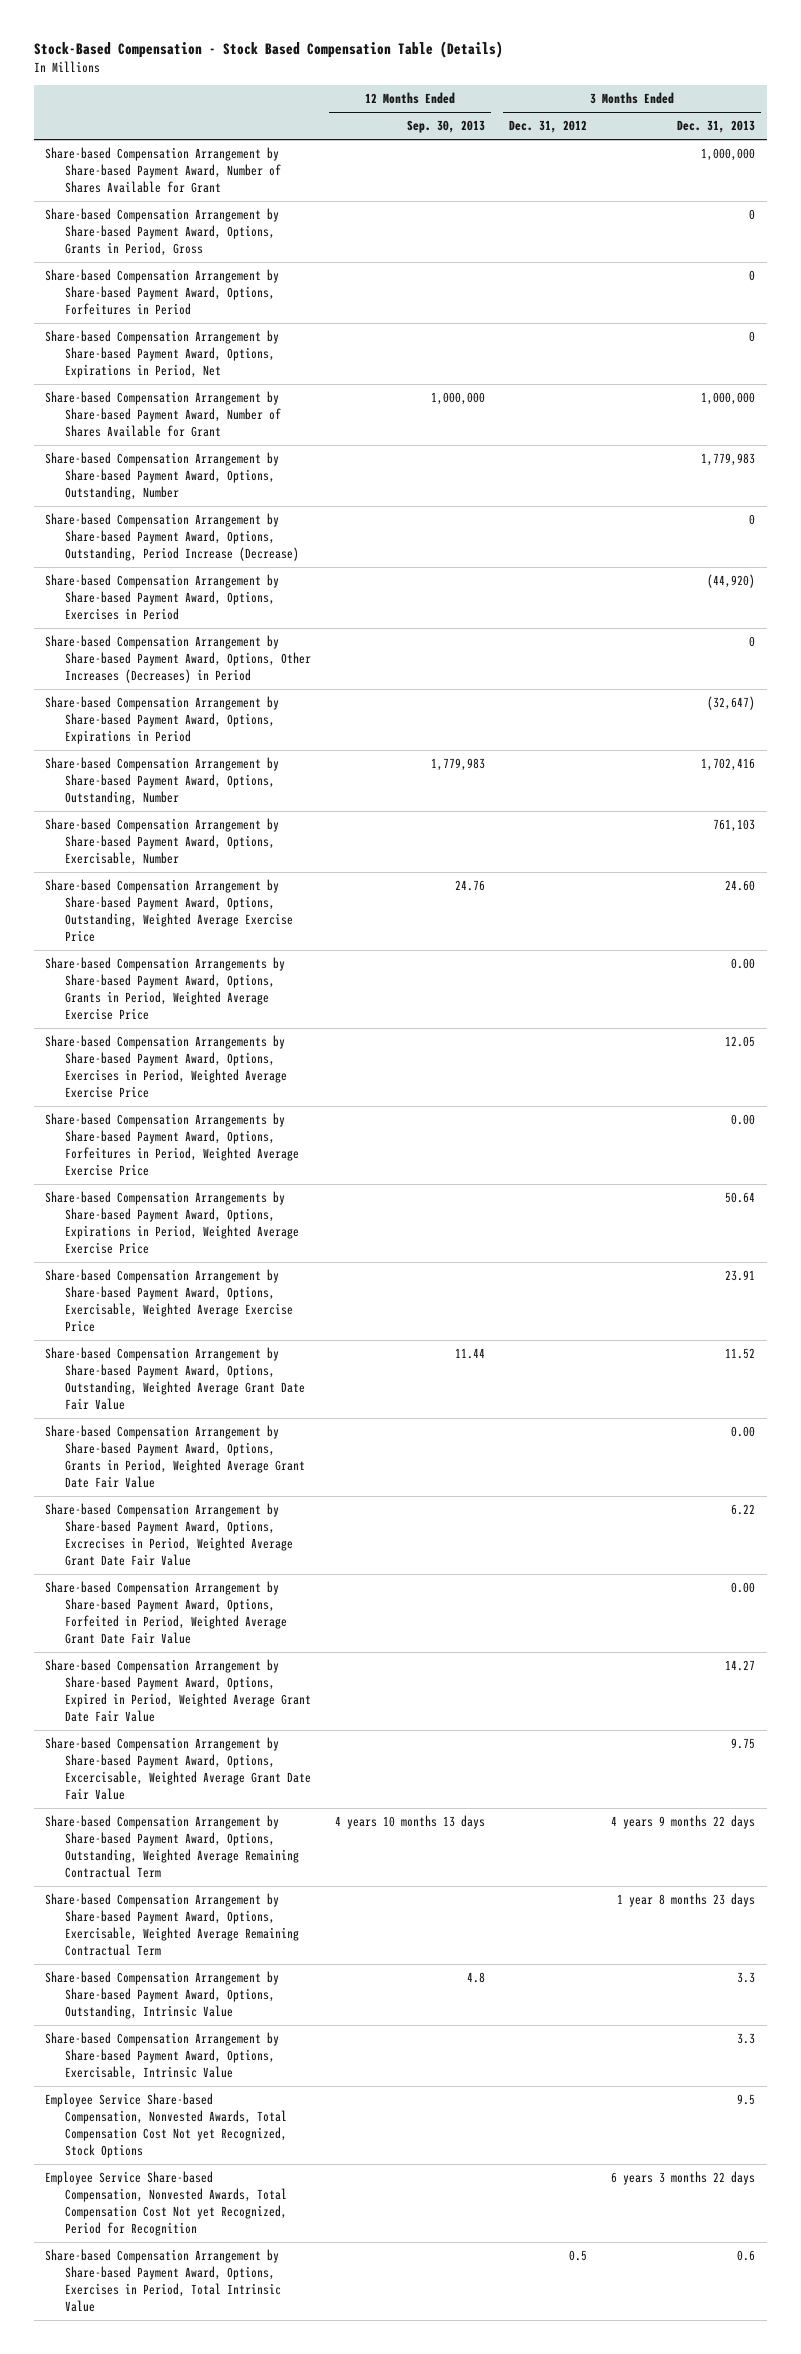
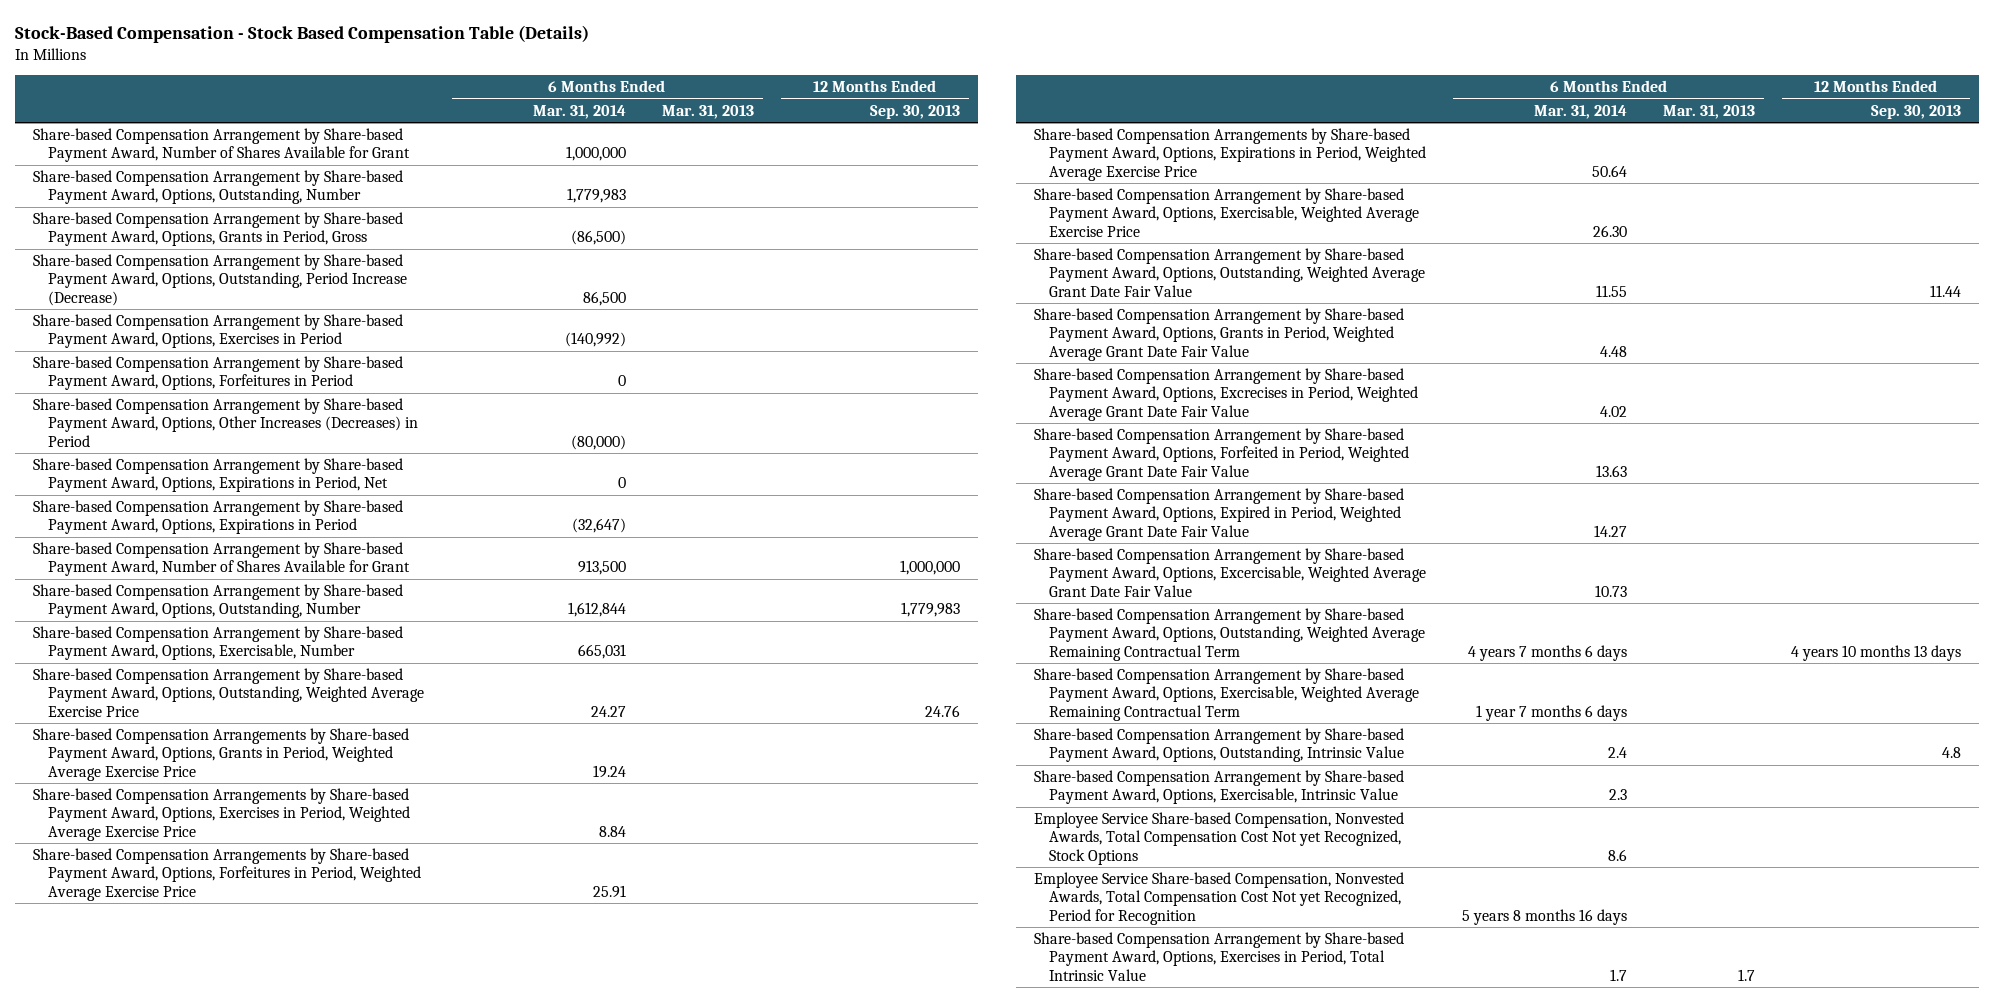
- | 12 Months Ended Sep. 30, 2013 | 3 Months Ended Dec. 31, 2012 | 3 Months Ended Dec. 31, 2013
+ | 6 Months Ended Mar. 31, 2014 | 6 Months Ended Mar. 31, 2013 | 12 Months Ended Sep. 30, 2013
moved down: Share-based Compensation Arrangement by Share-based Payment Award, Options, Grants in Period, Gross | (86,500) | |
moved down: Share-based Compensation Arrangement by Share-based Payment Award, Options, Forfeitures in Period | 0 | |
moved down: Share-based Compensation Arrangement by Share-based Payment Award, Options, Expirations in Period, Net | 0 | |
moved down: Share-based Compensation Arrangement by Share-based Payment Award, Number of Shares Available for Grant | 913,500 | | 1,000,000

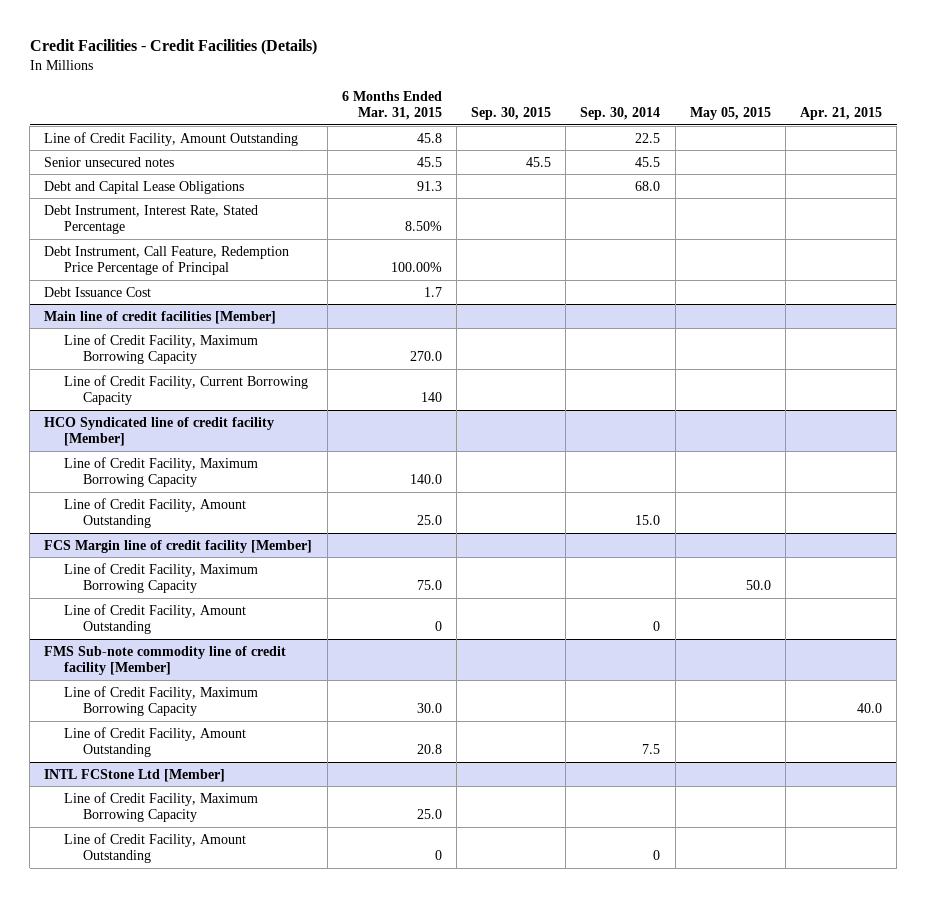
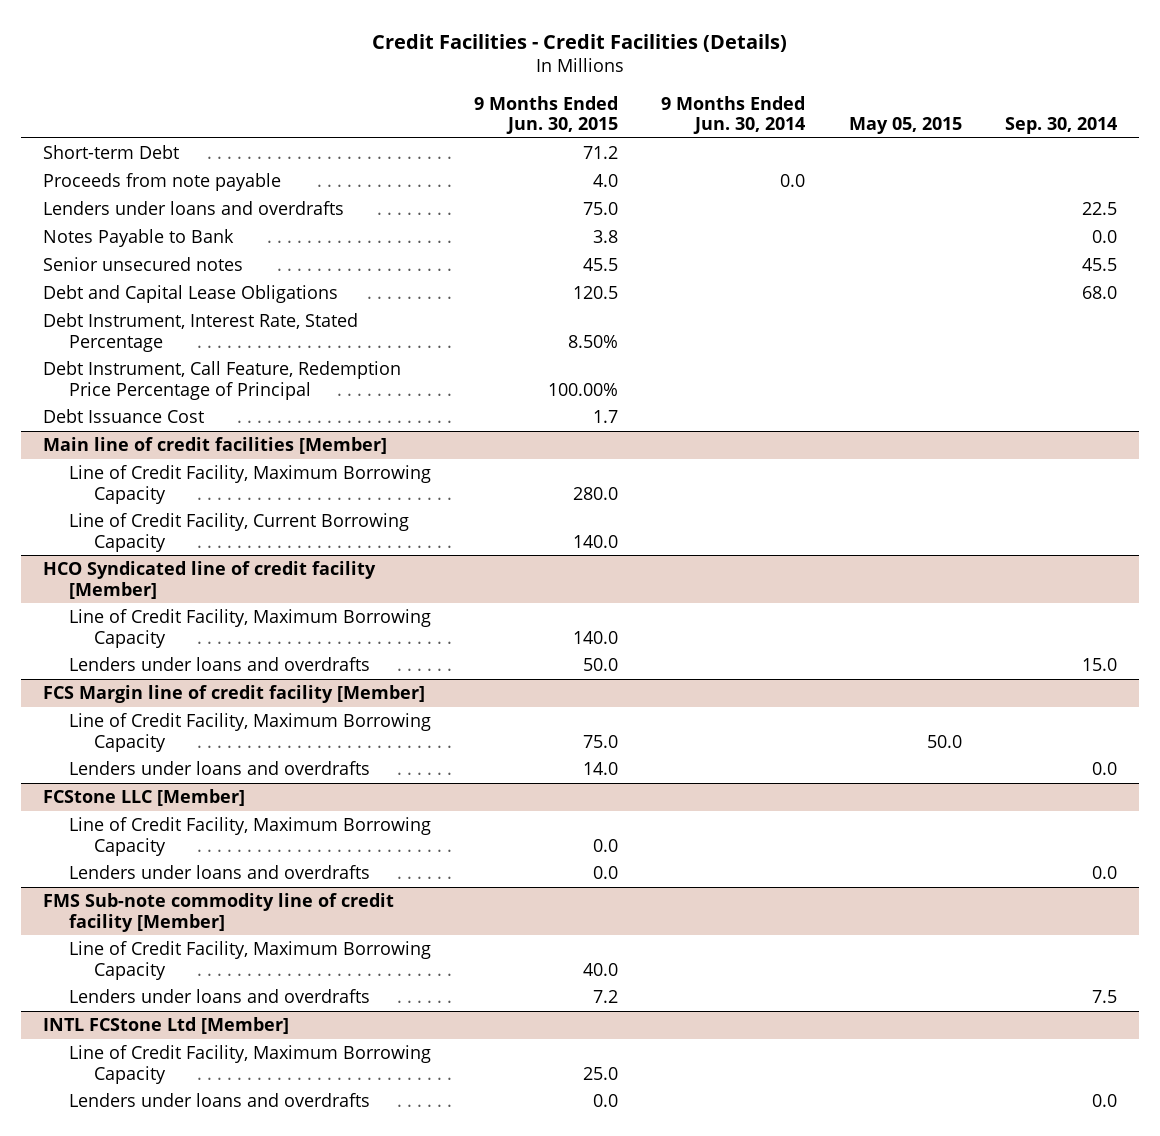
- | 6 Months Ended Mar. 31, 2015 | Sep. 30, 2015 | Sep. 30, 2014 | May 05, 2015 | Apr. 21, 2015
+ | 9 Months Ended Jun. 30, 2015 | 9 Months Ended Jun. 30, 2014 | May 05, 2015 | Sep. 30, 2014
- Line of Credit Facility, Amount Outstanding | 45.8 | | 22.5 | |
+ Short-term Debt | 71.2 | | |
+ Proceeds from note payable | 4.0 | 0.0 | |
+ Lenders under loans and overdrafts | 75.0 | | | 22.5
+ Notes Payable to Bank | 3.8 | | | 0.0
@ HCO Syndicated line of credit facility [Member]
- Line of Credit Facility, Amount Outstanding | 25.0 | | 15.0 | |
+ Lenders under loans and overdrafts | 50.0 | | | 15.0
@ FCS Margin line of credit facility [Member]
- Line of Credit Facility, Amount Outstanding | 0 | | 0 | |
+ Lenders under loans and overdrafts | 14.0 | | | 0.0
+ FCStone LLC [Member]
+ Line of Credit Facility, Maximum Borrowing Capacity | 0.0 | | |
+ Lenders under loans and overdrafts | 0.0 | | | 0.0
@ FMS Sub-note commodity line of credit facility [Member]
- Line of Credit Facility, Amount Outstanding | 20.8 | | 7.5 | |
+ Lenders under loans and overdrafts | 7.2 | | | 7.5
@ INTL FCStone Ltd [Member]
- Line of Credit Facility, Amount Outstanding | 0 | | 0 | |
+ Lenders under loans and overdrafts | 0.0 | | | 0.0

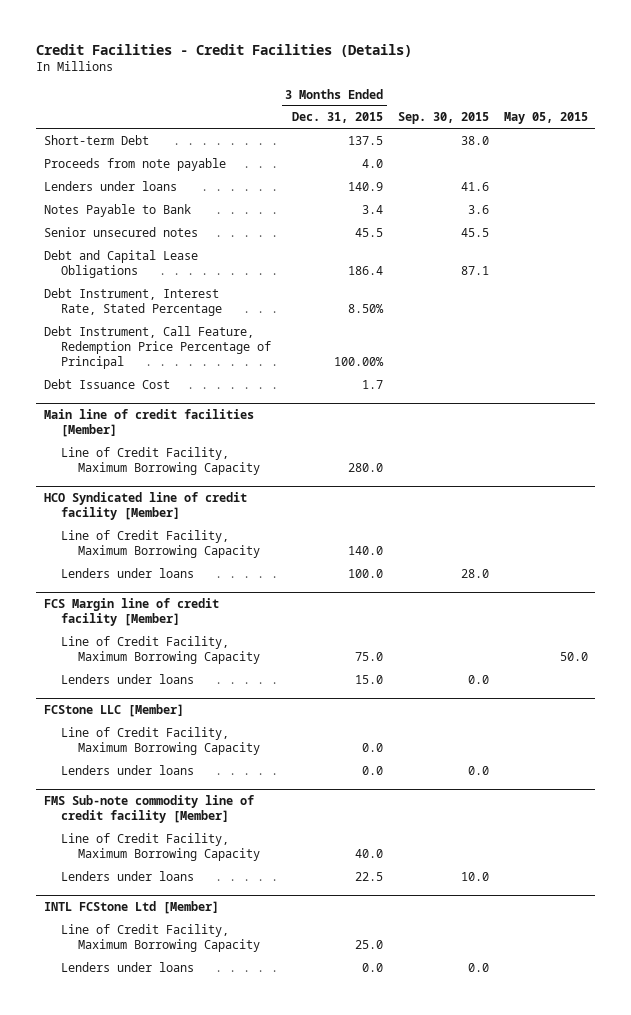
- | 9 Months Ended Jun. 30, 2015 | 9 Months Ended Jun. 30, 2014 | May 05, 2015 | Sep. 30, 2014
+ | 3 Months Ended Dec. 31, 2015 | Sep. 30, 2015 | May 05, 2015
- Lenders under loans and overdrafts | 75.0 | | | 22.5
+ Lenders under loans | 140.9 | 41.6 |
@ Main line of credit facilities [Member]
- Line of Credit Facility, Current Borrowing Capacity | 140.0 | | |
@ HCO Syndicated line of credit facility [Member]
- Lenders under loans and overdrafts | 50.0 | | | 15.0
+ Lenders under loans | 100.0 | 28.0 |
@ FCS Margin line of credit facility [Member]
- Lenders under loans and overdrafts | 14.0 | | | 0.0
+ Lenders under loans | 15.0 | 0.0 |
@ FCStone LLC [Member]
- Lenders under loans and overdrafts | 0.0 | | | 0.0
+ Lenders under loans | 0.0 | 0.0 |
@ FMS Sub-note commodity line of credit facility [Member]
- Lenders under loans and overdrafts | 7.2 | | | 7.5
+ Lenders under loans | 22.5 | 10.0 |
@ INTL FCStone Ltd [Member]
- Lenders under loans and overdrafts | 0.0 | | | 0.0
+ Lenders under loans | 0.0 | 0.0 |

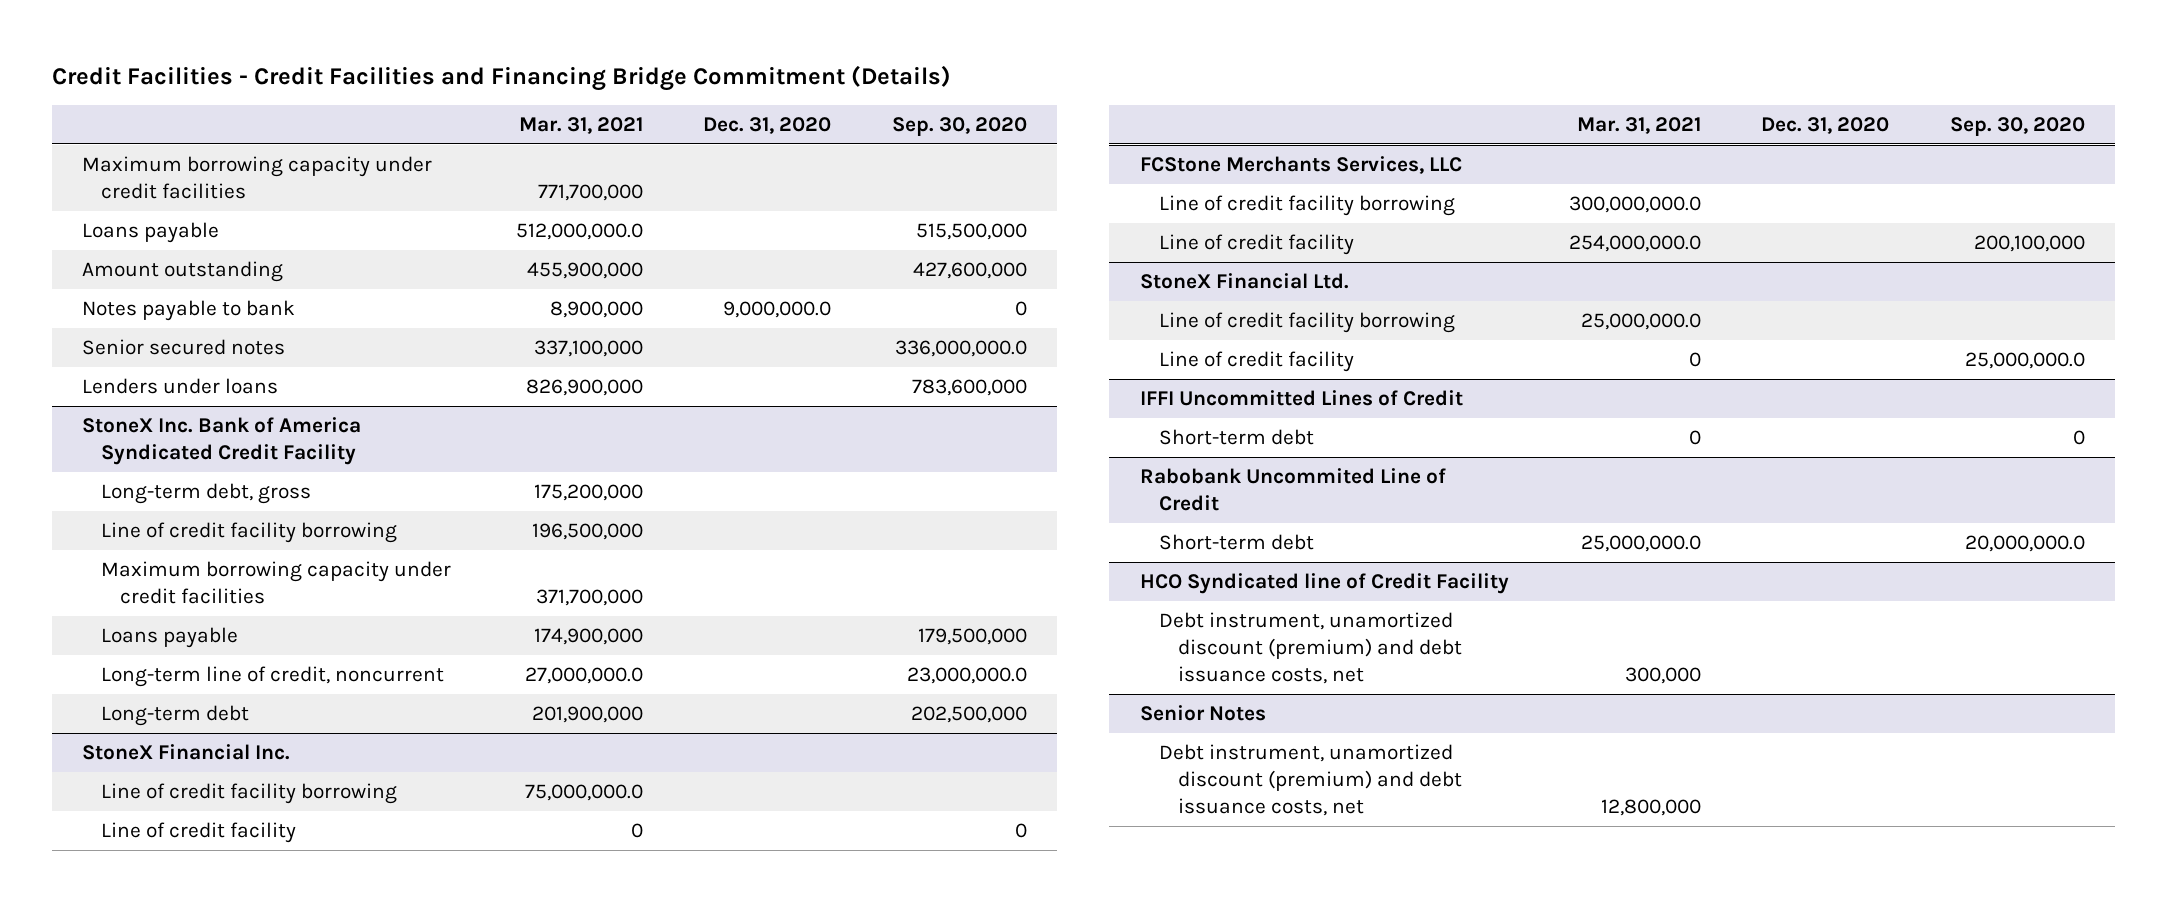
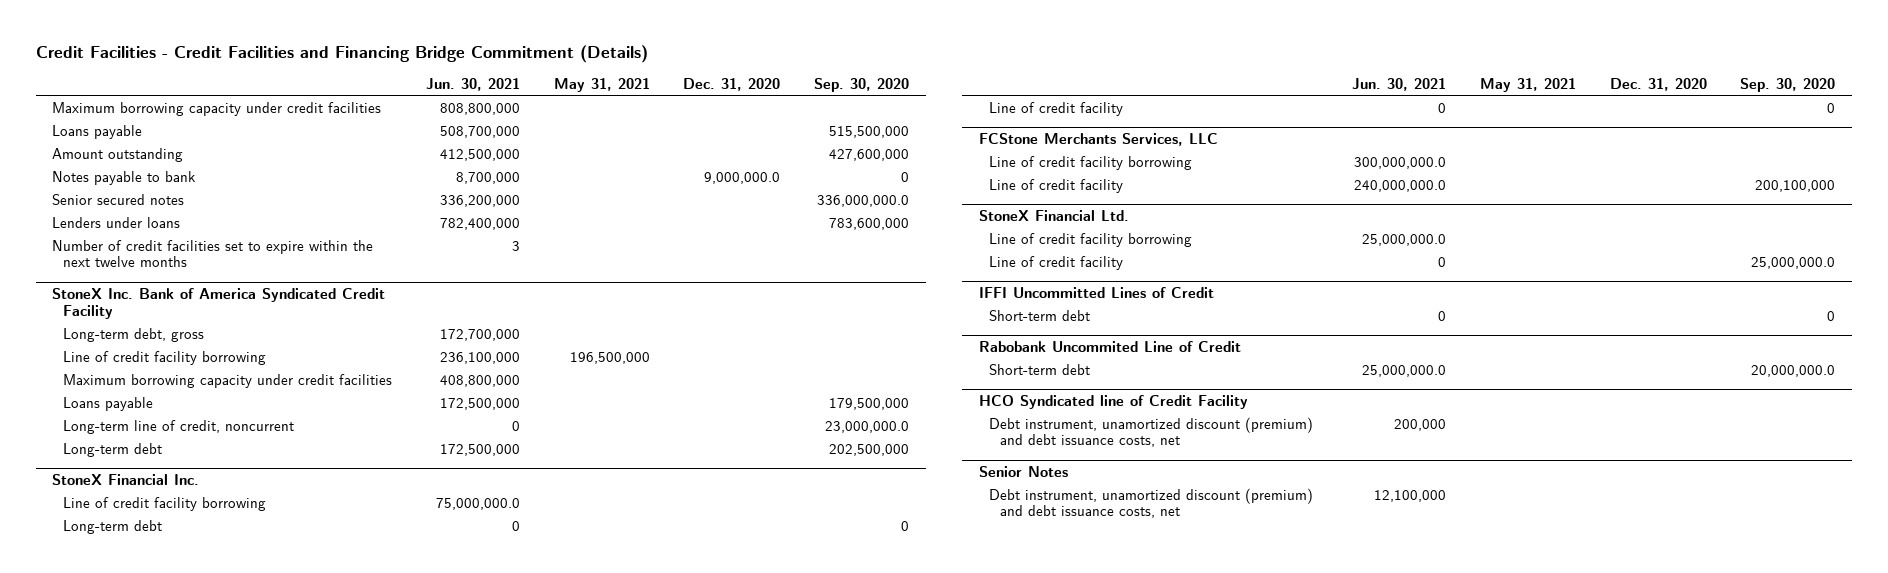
- | Mar. 31, 2021 | Dec. 31, 2020 | Sep. 30, 2020
+ | Jun. 30, 2021 | May 31, 2021 | Dec. 31, 2020 | Sep. 30, 2020
+ Number of credit facilities set to expire within the next twelve months | 3 | | |
@ StoneX Financial Inc.
+ Long-term debt | 0 | | | 0

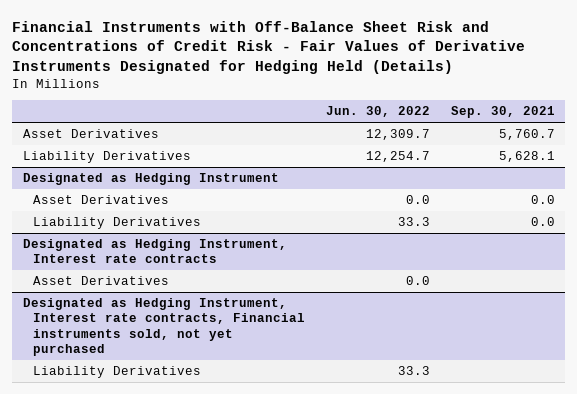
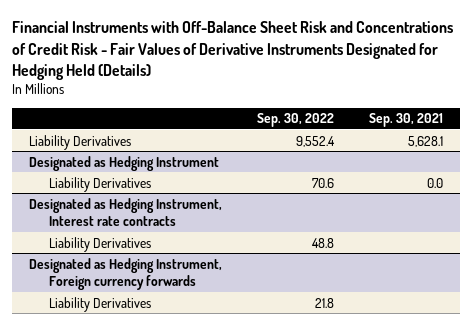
- | Jun. 30, 2022 | Sep. 30, 2021
+ | Sep. 30, 2022 | Sep. 30, 2021
- Asset Derivatives | 12,309.7 | 5,760.7
@ Designated as Hedging Instrument
- Asset Derivatives | 0.0 | 0.0
@ Designated as Hedging Instrument, Interest rate contracts
- Asset Derivatives | 0.0 |
- Designated as Hedging Instrument, Interest rate contracts, Financial instruments sold, not yet purchased
- Liability Derivatives | 33.3 |
@ Designated as Hedging Instrument, Interest rate contracts
+ Liability Derivatives | 48.8 |
+ Designated as Hedging Instrument, Foreign currency forwards
+ Liability Derivatives | 21.8 |

